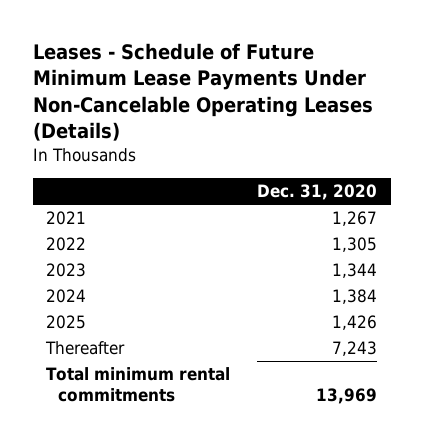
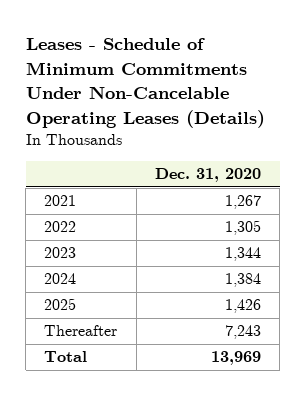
- Leases - Schedule of Future Minimum Lease Payments Under Non-Cancelable Operating Leases (Details)
+ Leases - Schedule of Minimum Commitments Under Non-Cancelable Operating Leases (Details)
- Total minimum rental commitments | 13,969
+ Total | 13,969

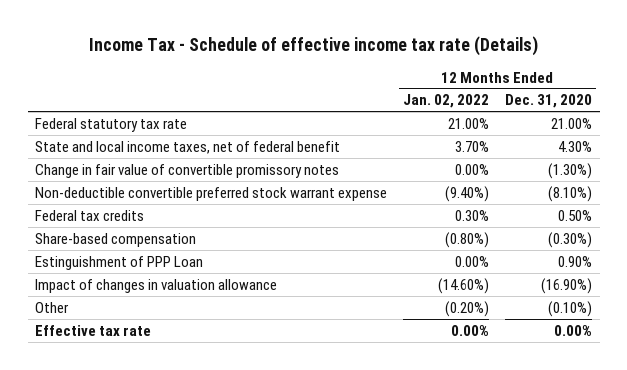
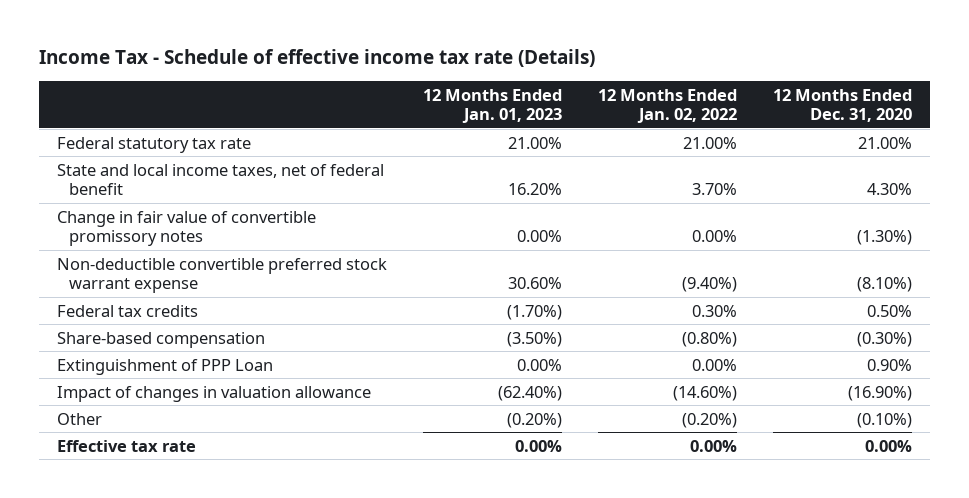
- | 12 Months Ended Jan. 02, 2022 | 12 Months Ended Dec. 31, 2020
+ | 12 Months Ended Jan. 01, 2023 | 12 Months Ended Jan. 02, 2022 | 12 Months Ended Dec. 31, 2020
- Estinguishment of PPP Loan | 0.00% | 0.90%
+ Extinguishment of PPP Loan | 0.00% | 0.00% | 0.90%

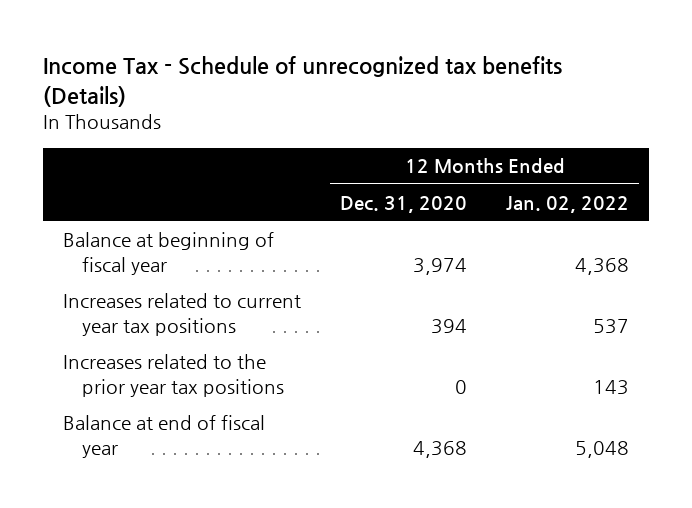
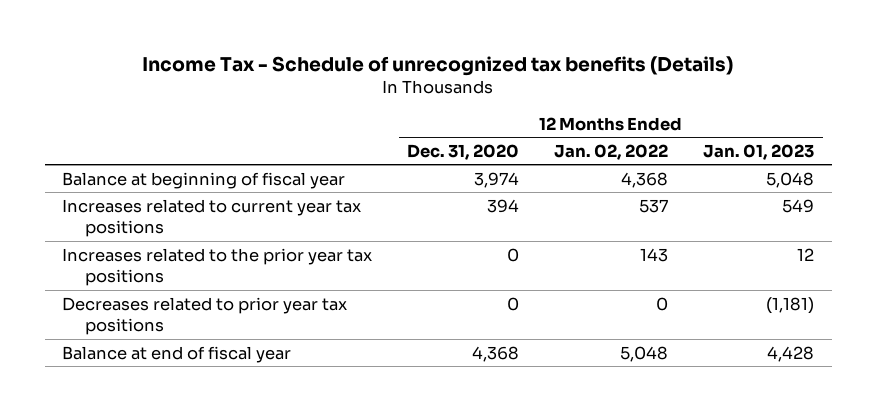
- | 12 Months Ended Dec. 31, 2020 | 12 Months Ended Jan. 02, 2022
+ | 12 Months Ended Dec. 31, 2020 | 12 Months Ended Jan. 02, 2022 | 12 Months Ended Jan. 01, 2023
+ Decreases related to prior year tax positions | 0 | 0 | (1,181)

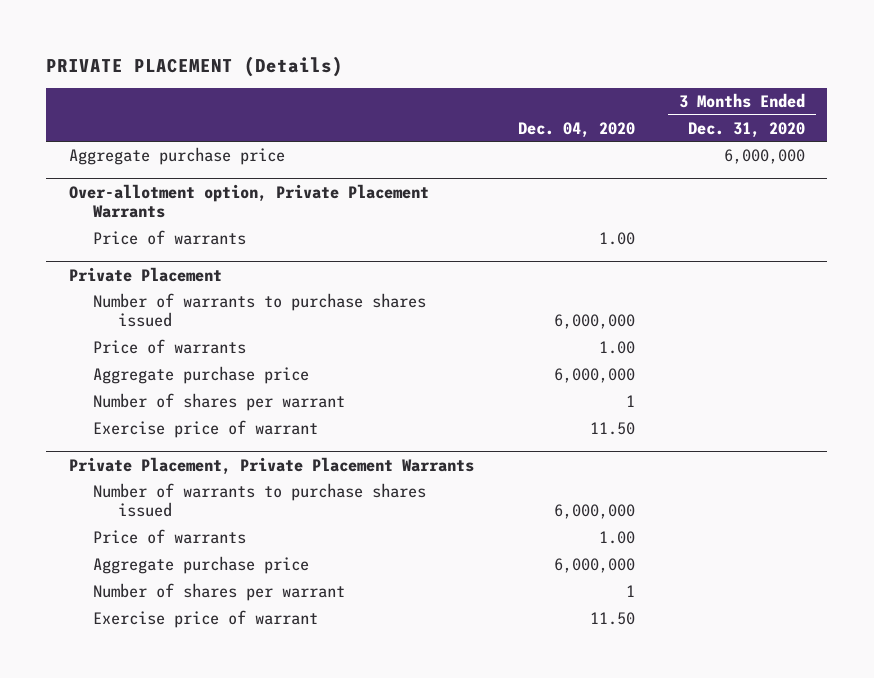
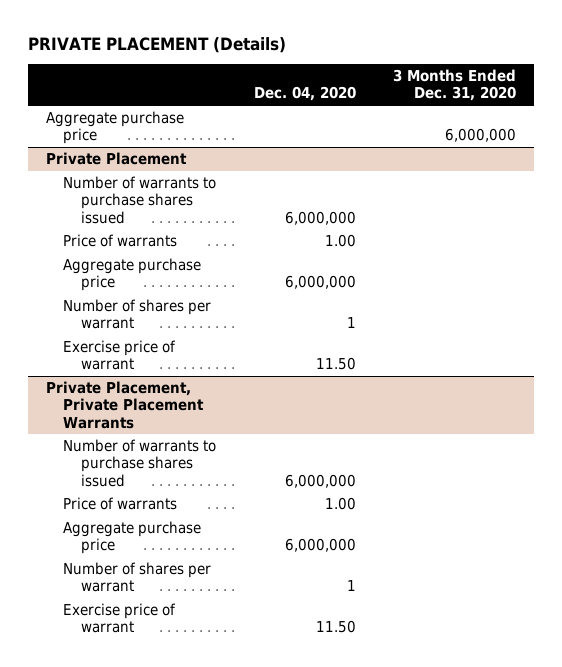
- Over-allotment option, Private Placement Warrants
- Price of warrants | 1.00 |

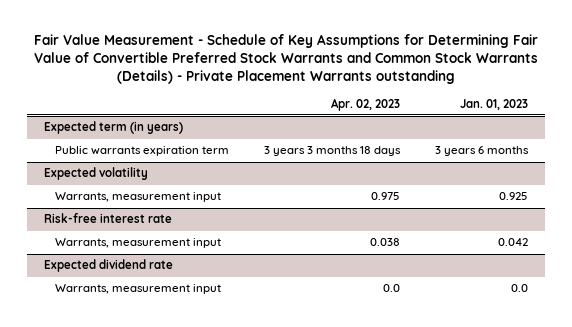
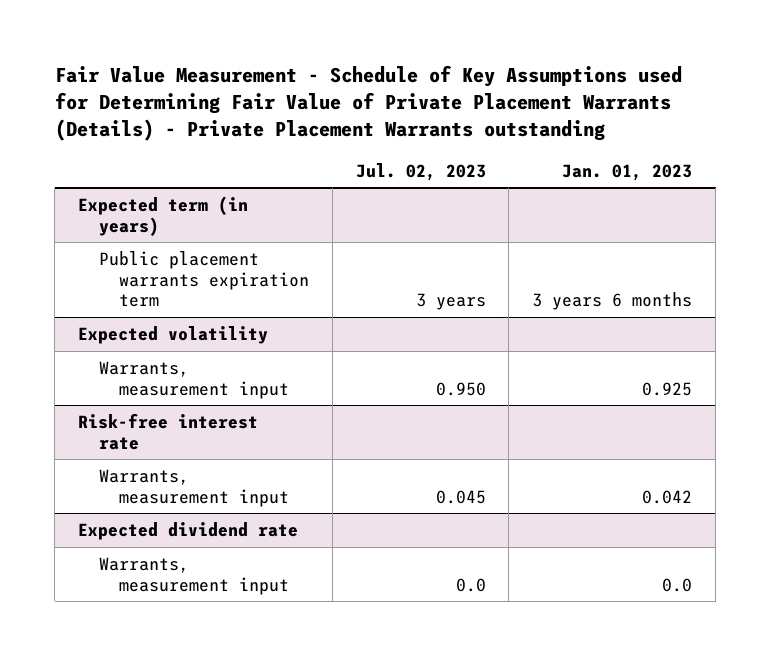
- Fair Value Measurement - Schedule of Key Assumptions for Determining Fair Value of Convertible Preferred Stock Warrants and Common Stock Warrants (Details) - Private Placement Warrants outstanding
+ Fair Value Measurement - Schedule of Key Assumptions used for Determining Fair Value of Private Placement Warrants (Details) - Private Placement Warrants outstanding
- | Apr. 02, 2023 | Jan. 01, 2023
+ | Jul. 02, 2023 | Jan. 01, 2023
@ Expected term (in years)
- Public warrants expiration term | 3 years 3 months 18 days | 3 years 6 months
+ Public placement warrants expiration term | 3 years | 3 years 6 months

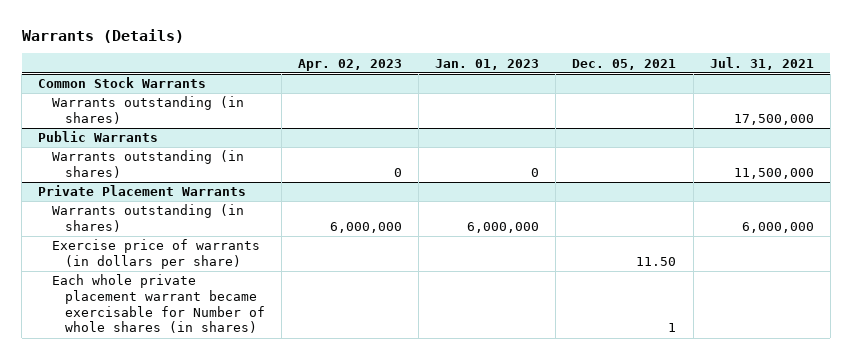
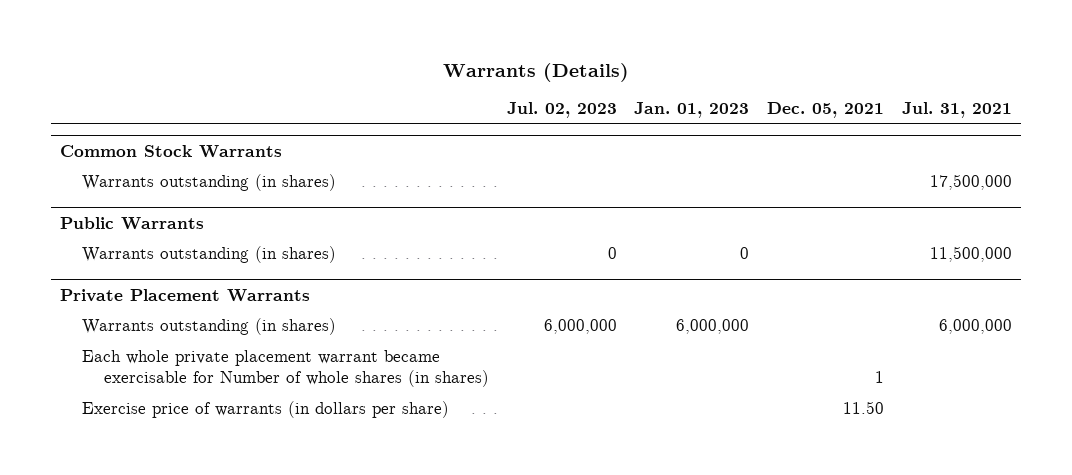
- | Apr. 02, 2023 | Jan. 01, 2023 | Dec. 05, 2021 | Jul. 31, 2021
+ | Jul. 02, 2023 | Jan. 01, 2023 | Dec. 05, 2021 | Jul. 31, 2021
@ Private Placement Warrants
moved down: Exercise price of warrants (in dollars per share) | | | 11.50 |

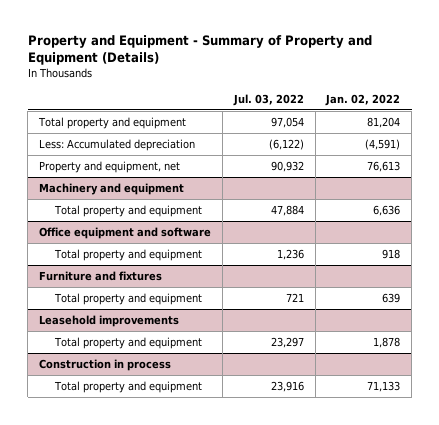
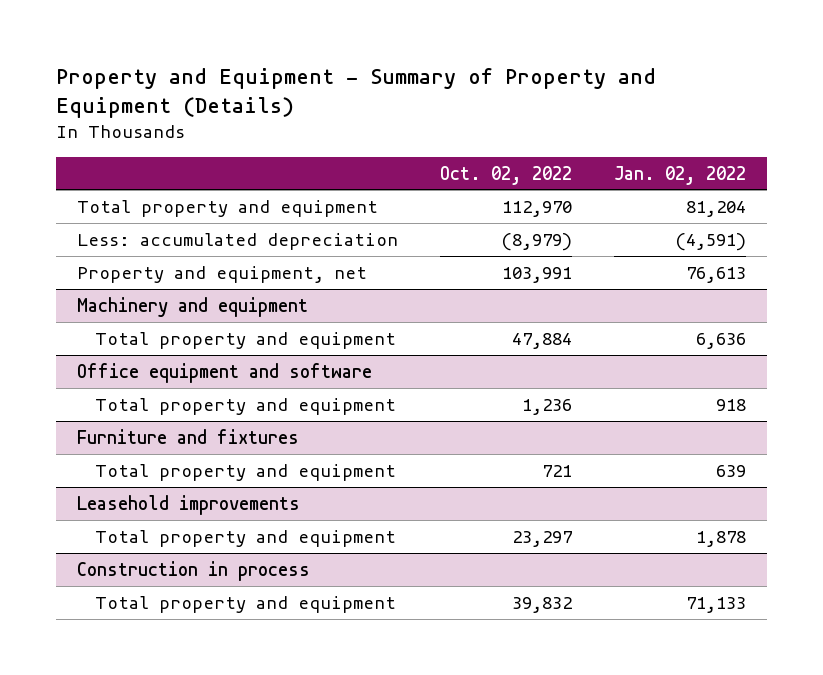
- | Jul. 03, 2022 | Jan. 02, 2022
+ | Oct. 02, 2022 | Jan. 02, 2022
- Less: Accumulated depreciation | (6,122) | (4,591)
+ Less: accumulated depreciation | (8,979) | (4,591)

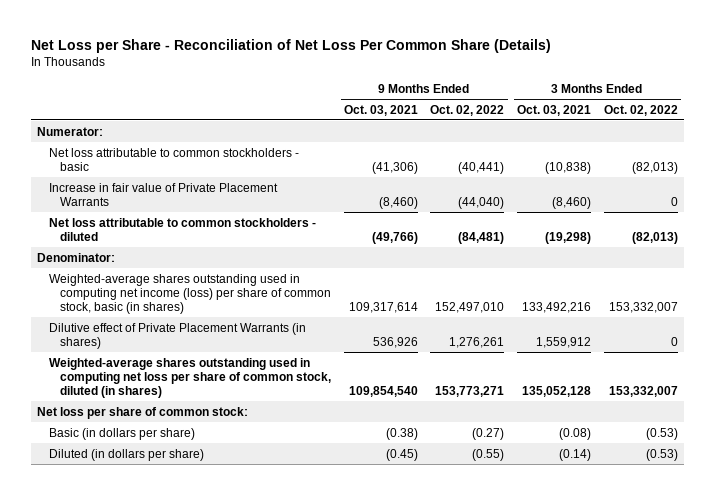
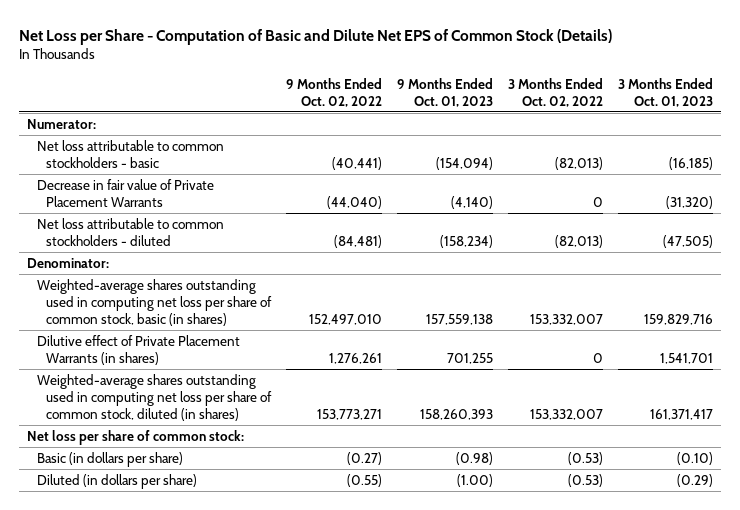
- Net Loss per Share - Reconciliation of Net Loss Per Common Share (Details)
+ Net Loss per Share - Computation of Basic and Dilute Net EPS of Common Stock (Details)
- | 9 Months Ended Oct. 03, 2021 | 9 Months Ended Oct. 02, 2022 | 3 Months Ended Oct. 03, 2021 | 3 Months Ended Oct. 02, 2022
+ | 9 Months Ended Oct. 02, 2022 | 9 Months Ended Oct. 01, 2023 | 3 Months Ended Oct. 02, 2022 | 3 Months Ended Oct. 01, 2023
- Increase in fair value of Private Placement Warrants | (8,460) | (44,040) | (8,460) | 0
+ Decrease in fair value of Private Placement Warrants | (44,040) | (4,140) | 0 | (31,320)
- Weighted-average shares outstanding used in computing net income (loss) per share of common stock, basic (in shares) | 109,317,614 | 152,497,010 | 133,492,216 | 153,332,007
+ Weighted-average shares outstanding used in computing net loss per share of common stock, basic (in shares) | 152,497,010 | 157,559,138 | 153,332,007 | 159,829,716

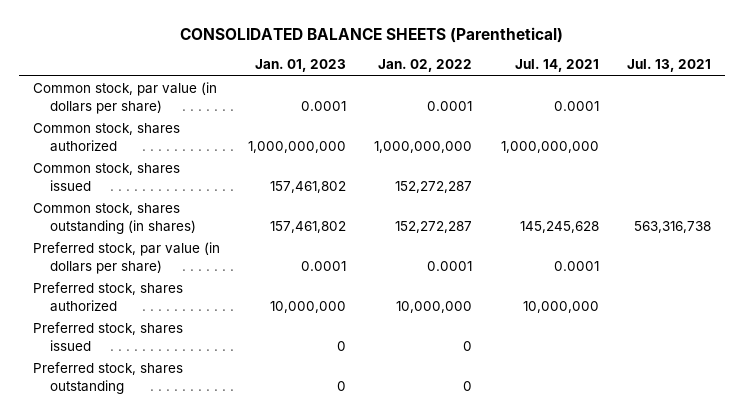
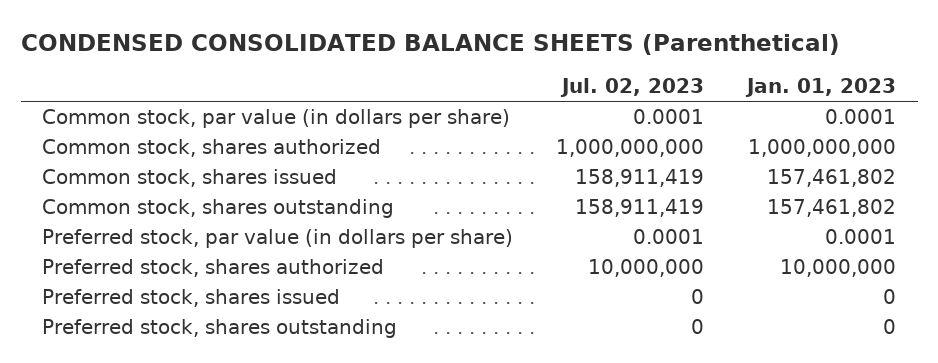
- CONSOLIDATED BALANCE SHEETS (Parenthetical)
+ CONDENSED CONSOLIDATED BALANCE SHEETS (Parenthetical)
- | Jan. 01, 2023 | Jan. 02, 2022 | Jul. 14, 2021 | Jul. 13, 2021
+ | Jul. 02, 2023 | Jan. 01, 2023
- Common stock, shares outstanding (in shares) | 157,461,802 | 152,272,287 | 145,245,628 | 563,316,738
+ Common stock, shares outstanding | 158,911,419 | 157,461,802

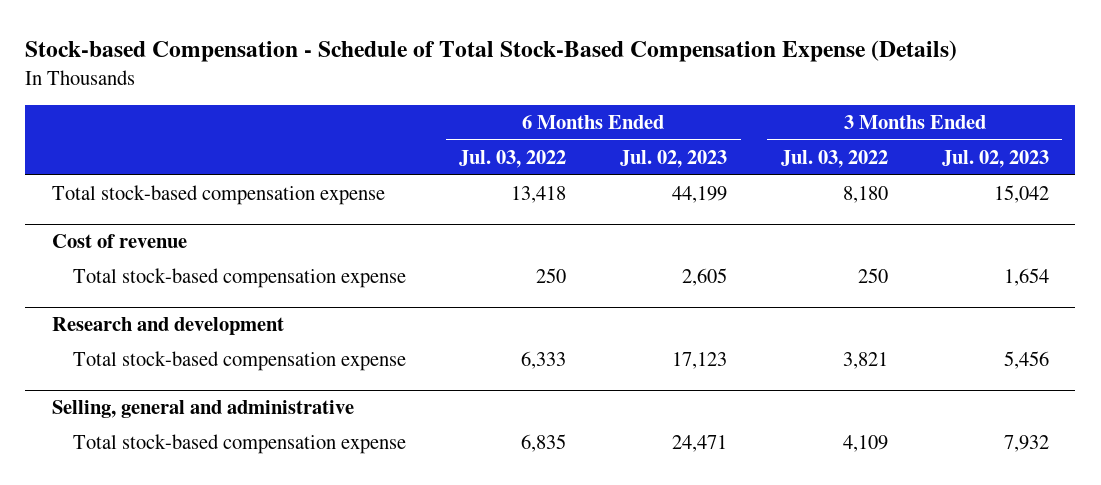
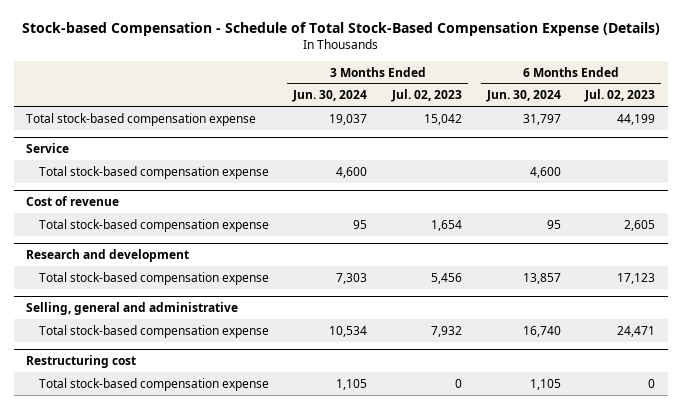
- | 6 Months Ended Jul. 03, 2022 | 6 Months Ended Jul. 02, 2023 | 3 Months Ended Jul. 03, 2022 | 3 Months Ended Jul. 02, 2023
+ | 3 Months Ended Jun. 30, 2024 | 3 Months Ended Jul. 02, 2023 | 6 Months Ended Jun. 30, 2024 | 6 Months Ended Jul. 02, 2023
+ Service
+ Total stock-based compensation expense | 4,600 | | 4,600 |
+ Restructuring cost
+ Total stock-based compensation expense | 1,105 | 0 | 1,105 | 0

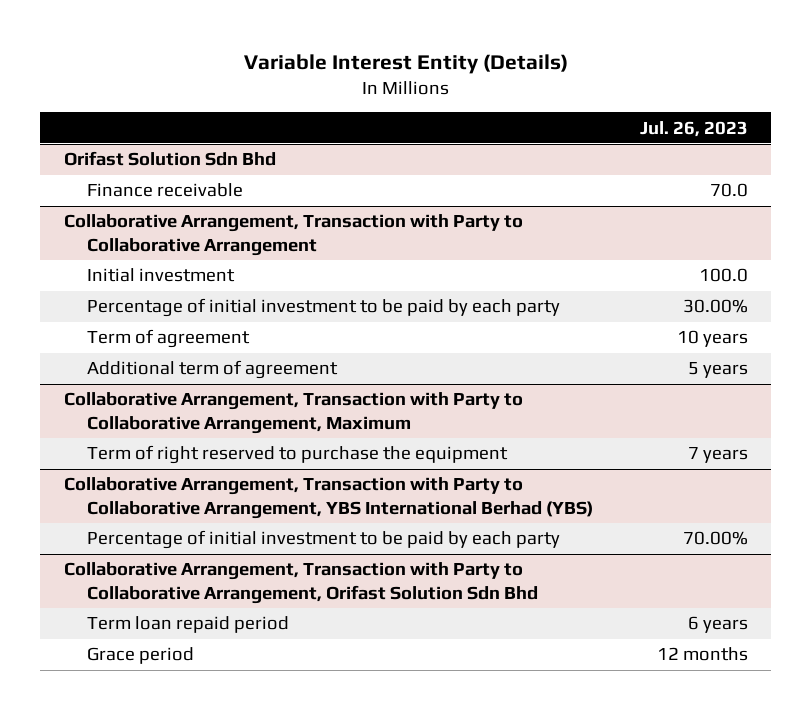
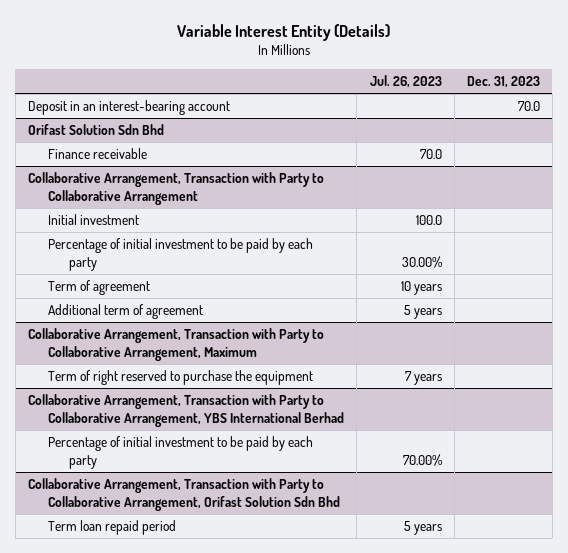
- | Jul. 26, 2023
+ | Jul. 26, 2023 | Dec. 31, 2023
+ Deposit in an interest-bearing account | | 70.0
- Collaborative Arrangement, Transaction with Party to Collaborative Arrangement, YBS International Berhad (YBS)
+ Collaborative Arrangement, Transaction with Party to Collaborative Arrangement, YBS International Berhad
@ Collaborative Arrangement, Transaction with Party to Collaborative Arrangement, Orifast Solution Sdn Bhd
- Term loan repaid period | 6 years
- Grace period | 12 months
+ Term loan repaid period | 5 years |

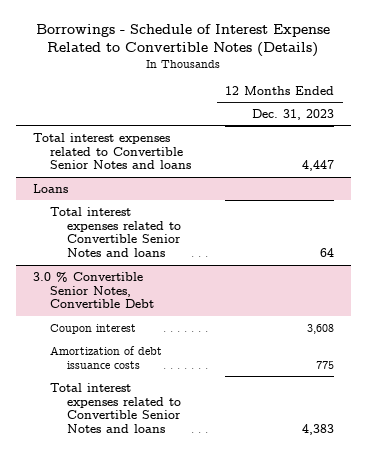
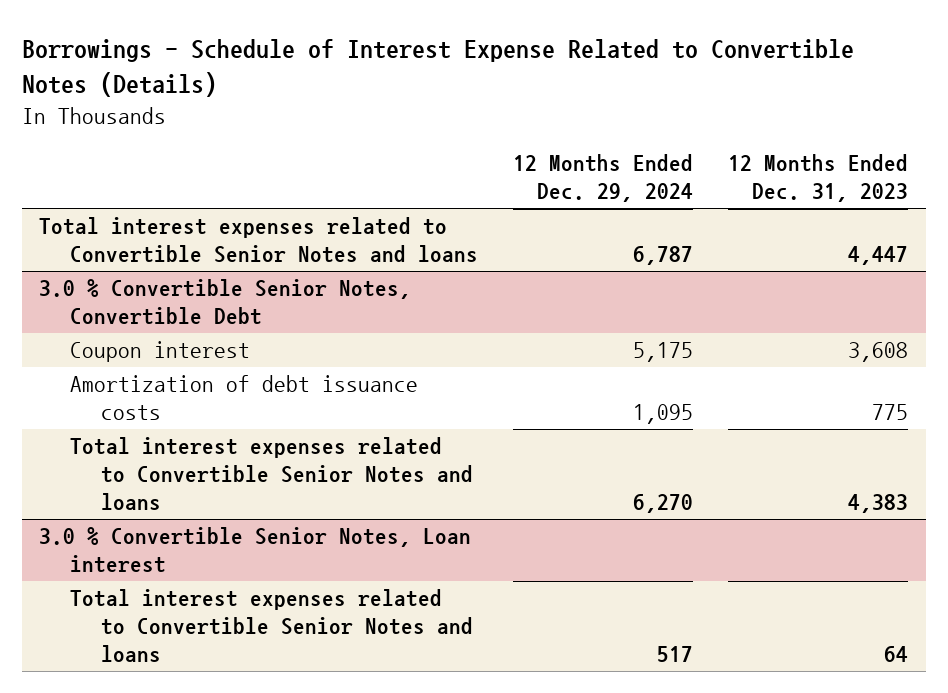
- | 12 Months Ended Dec. 31, 2023
+ | 12 Months Ended Dec. 29, 2024 | 12 Months Ended Dec. 31, 2023
- Loans
- Total interest expenses related to Convertible Senior Notes and loans | 64
+ 3.0 % Convertible Senior Notes, Loan interest
+ Total interest expenses related to Convertible Senior Notes and loans | 517 | 64

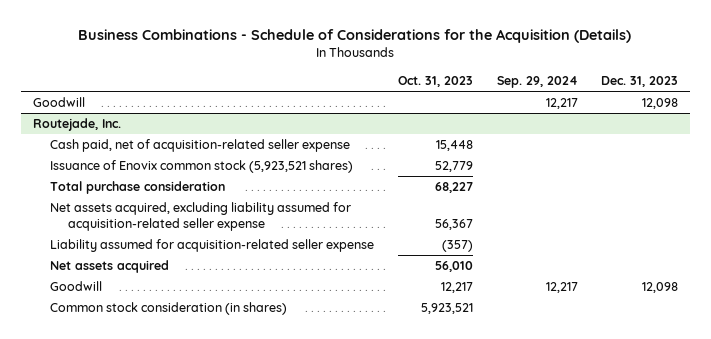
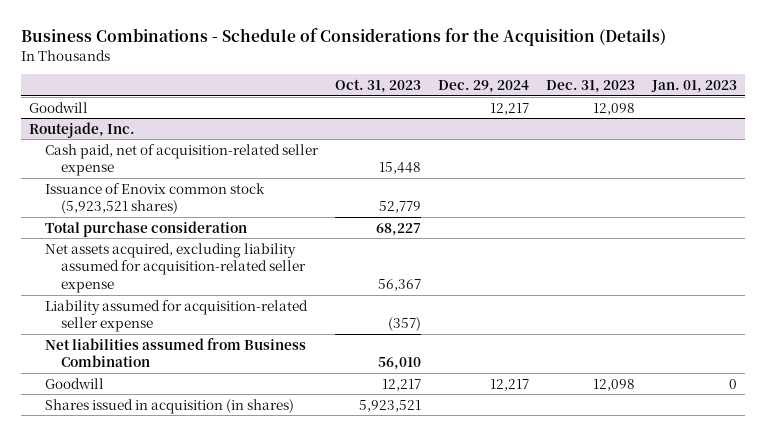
- | Oct. 31, 2023 | Sep. 29, 2024 | Dec. 31, 2023
+ | Oct. 31, 2023 | Dec. 29, 2024 | Dec. 31, 2023 | Jan. 01, 2023
@ Routejade, Inc.
- Net assets acquired | 56,010 | |
+ Net liabilities assumed from Business Combination | 56,010 | | |
- Common stock consideration (in shares) | 5,923,521 | |
+ Shares issued in acquisition (in shares) | 5,923,521 | | |

